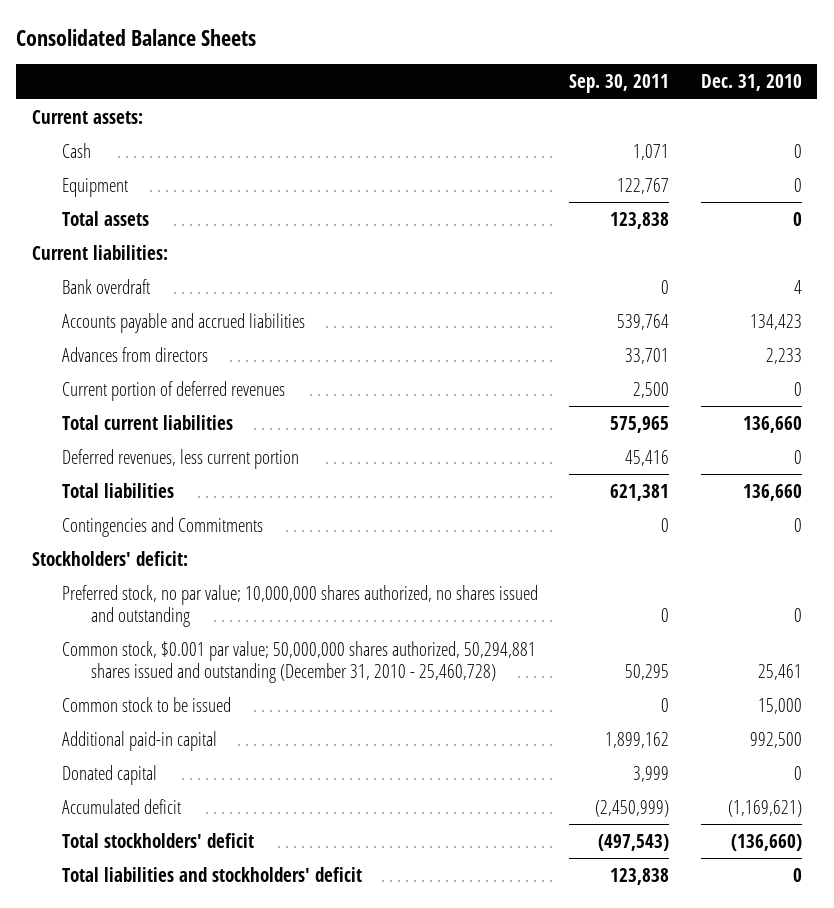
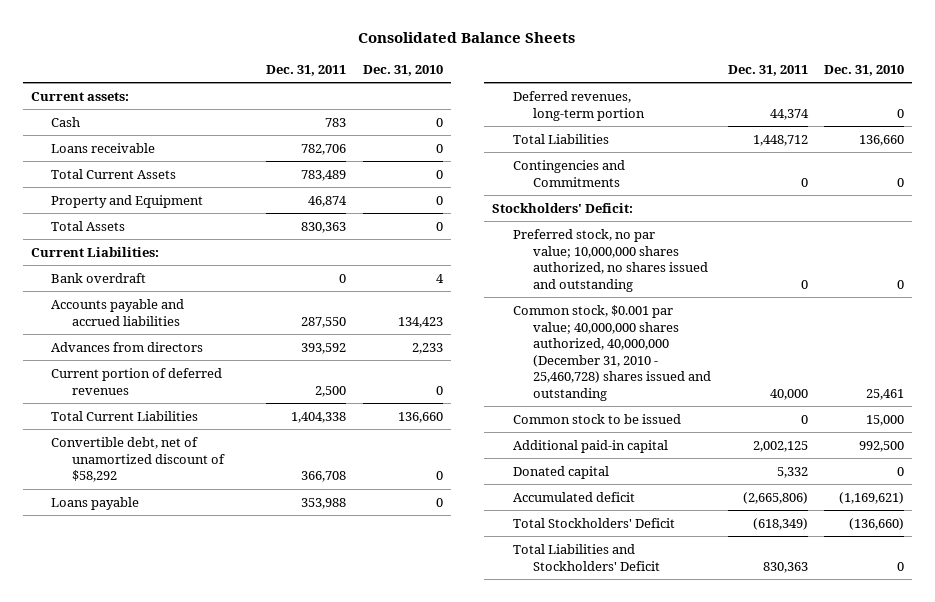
- | Sep. 30, 2011 | Dec. 31, 2010
+ | Dec. 31, 2011 | Dec. 31, 2010
- Equipment | 122,767 | 0
- Total assets | 123,838 | 0
- Current liabilities:
+ Loans receivable | 782,706 | 0
+ Total Current Assets | 783,489 | 0
+ Property and Equipment | 46,874 | 0
+ Total Assets | 830,363 | 0
+ Current Liabilities:
- Total current liabilities | 575,965 | 136,660
- Deferred revenues, less current portion | 45,416 | 0
- Total liabilities | 621,381 | 136,660
+ Total Current Liabilities | 1,404,338 | 136,660
+ Convertible debt, net of unamortized discount of $58,292 | 366,708 | 0
+ Loans payable | 353,988 | 0
+ Deferred revenues, long-term portion | 44,374 | 0
+ Total Liabilities | 1,448,712 | 136,660
- Stockholders' deficit:
+ Stockholders' Deficit:
- Common stock, $0.001 par value; 50,000,000 shares authorized, 50,294,881 shares issued and outstanding (December 31, 2010 - 25,460,728) | 50,295 | 25,461
+ Common stock, $0.001 par value; 40,000,000 shares authorized, 40,000,000 (December 31, 2010 - 25,460,728) shares issued and outstanding | 40,000 | 25,461
- Total stockholders' deficit | (497,543) | (136,660)
- Total liabilities and stockholders' deficit | 123,838 | 0
+ Total Stockholders' Deficit | (618,349) | (136,660)
+ Total Liabilities and Stockholders' Deficit | 830,363 | 0

